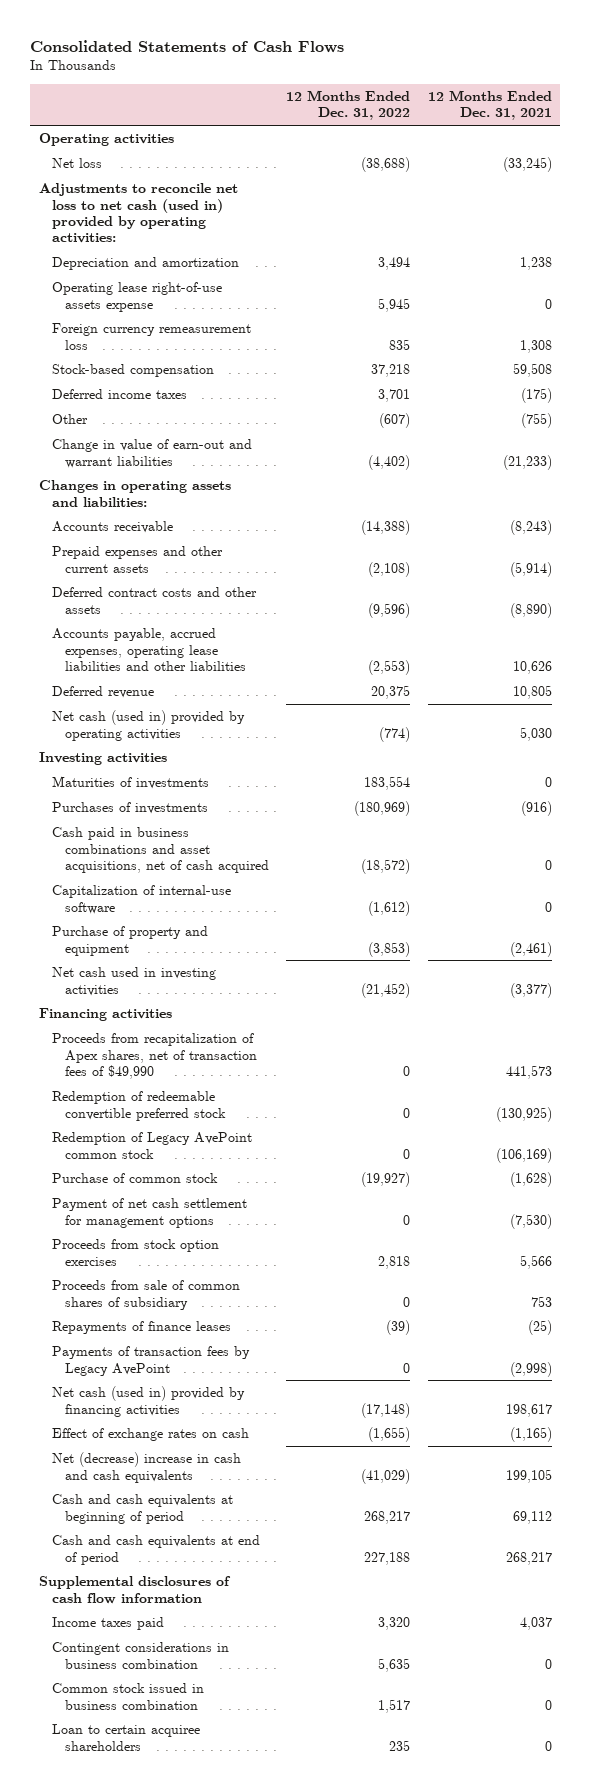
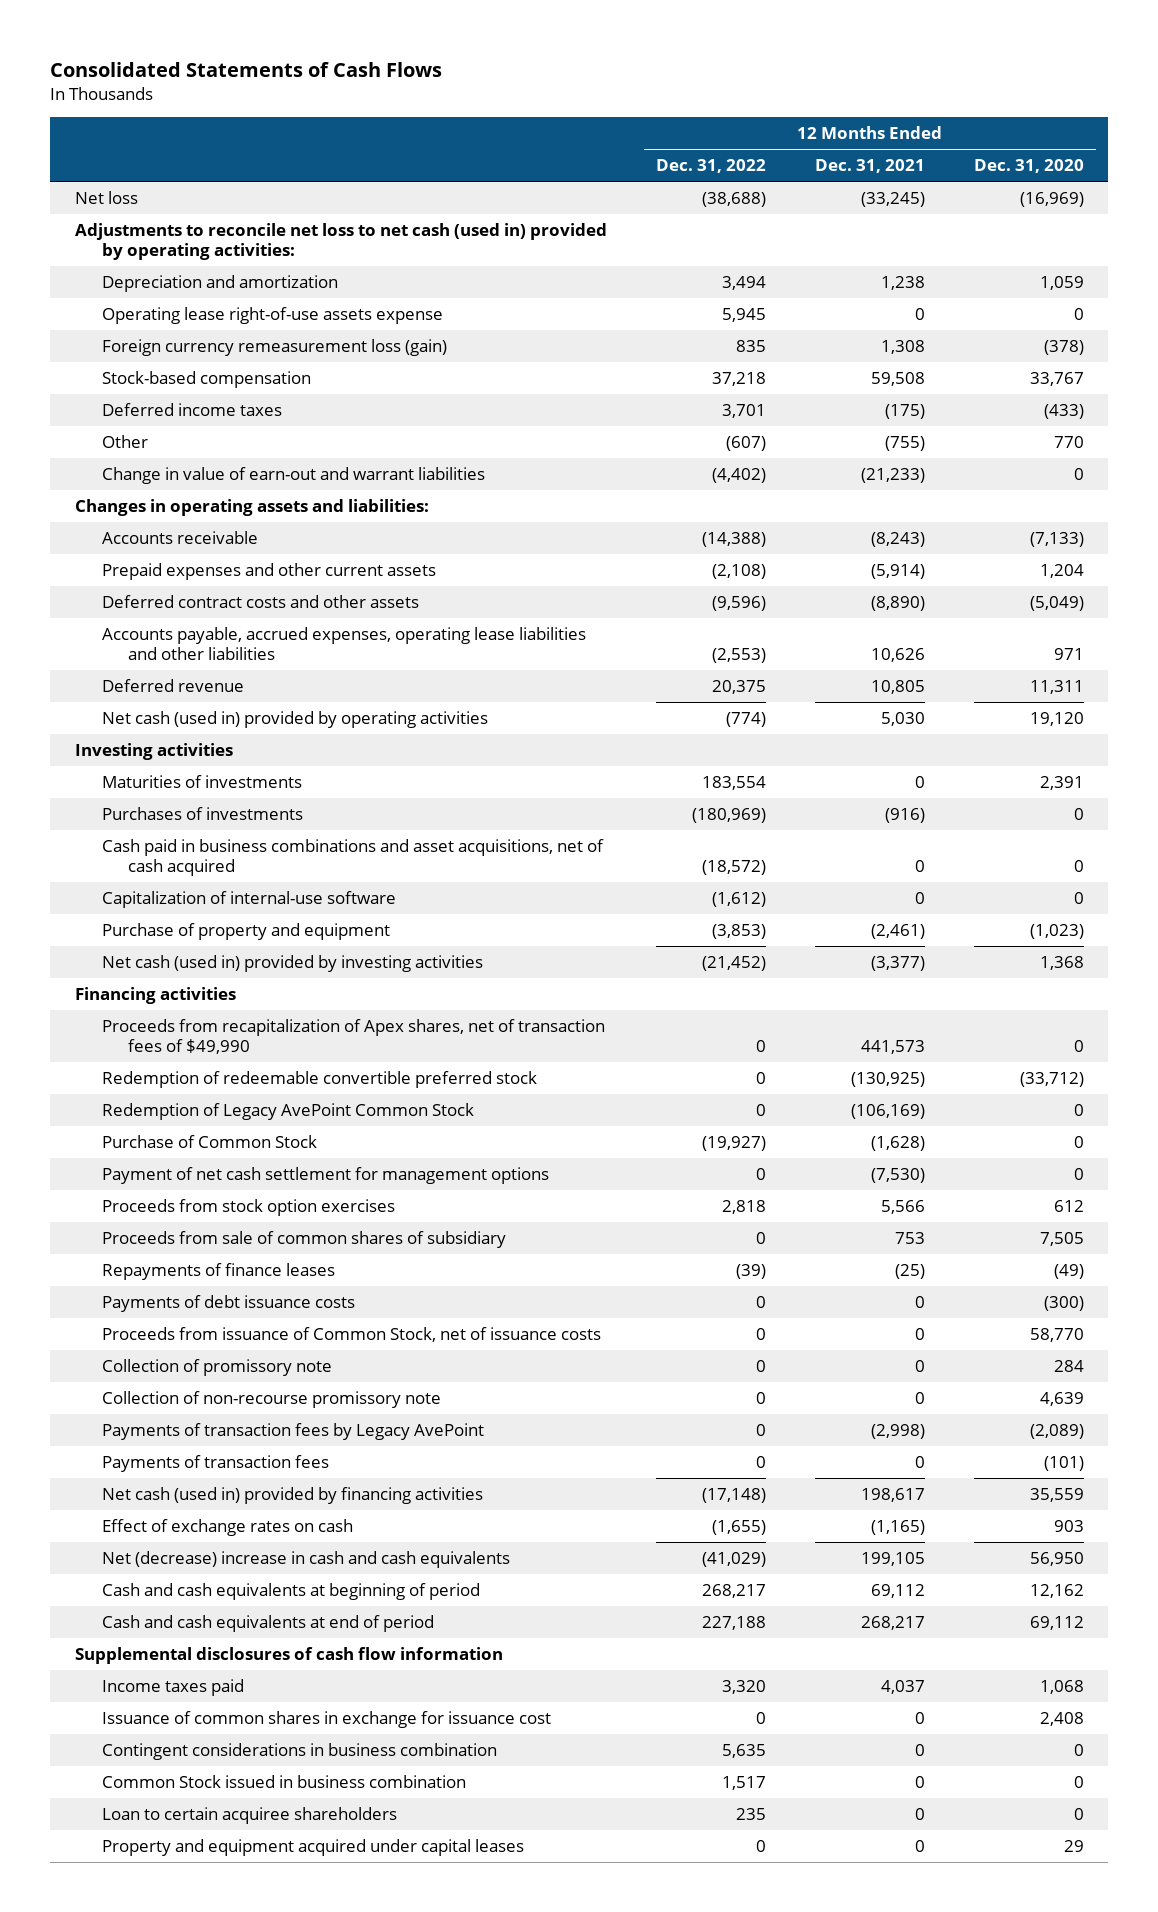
- | 12 Months Ended Dec. 31, 2022 | 12 Months Ended Dec. 31, 2021
+ | 12 Months Ended Dec. 31, 2022 | 12 Months Ended Dec. 31, 2021 | 12 Months Ended Dec. 31, 2020
- Operating activities
- Foreign currency remeasurement loss | 835 | 1,308
+ Foreign currency remeasurement loss (gain) | 835 | 1,308 | (378)
- Net cash used in investing activities | (21,452) | (3,377)
+ Net cash (used in) provided by investing activities | (21,452) | (3,377) | 1,368
- Redemption of Legacy AvePoint common stock | 0 | (106,169)
- Purchase of common stock | (19,927) | (1,628)
+ Redemption of Legacy AvePoint Common Stock | 0 | (106,169) | 0
+ Purchase of Common Stock | (19,927) | (1,628) | 0
+ Payments of debt issuance costs | 0 | 0 | (300)
+ Proceeds from issuance of Common Stock, net of issuance costs | 0 | 0 | 58,770
+ Collection of promissory note | 0 | 0 | 284
+ Collection of non-recourse promissory note | 0 | 0 | 4,639
+ Payments of transaction fees | 0 | 0 | (101)
+ Issuance of common shares in exchange for issuance cost | 0 | 0 | 2,408
- Common stock issued in business combination | 1,517 | 0
+ Common Stock issued in business combination | 1,517 | 0 | 0
+ Property and equipment acquired under capital leases | 0 | 0 | 29

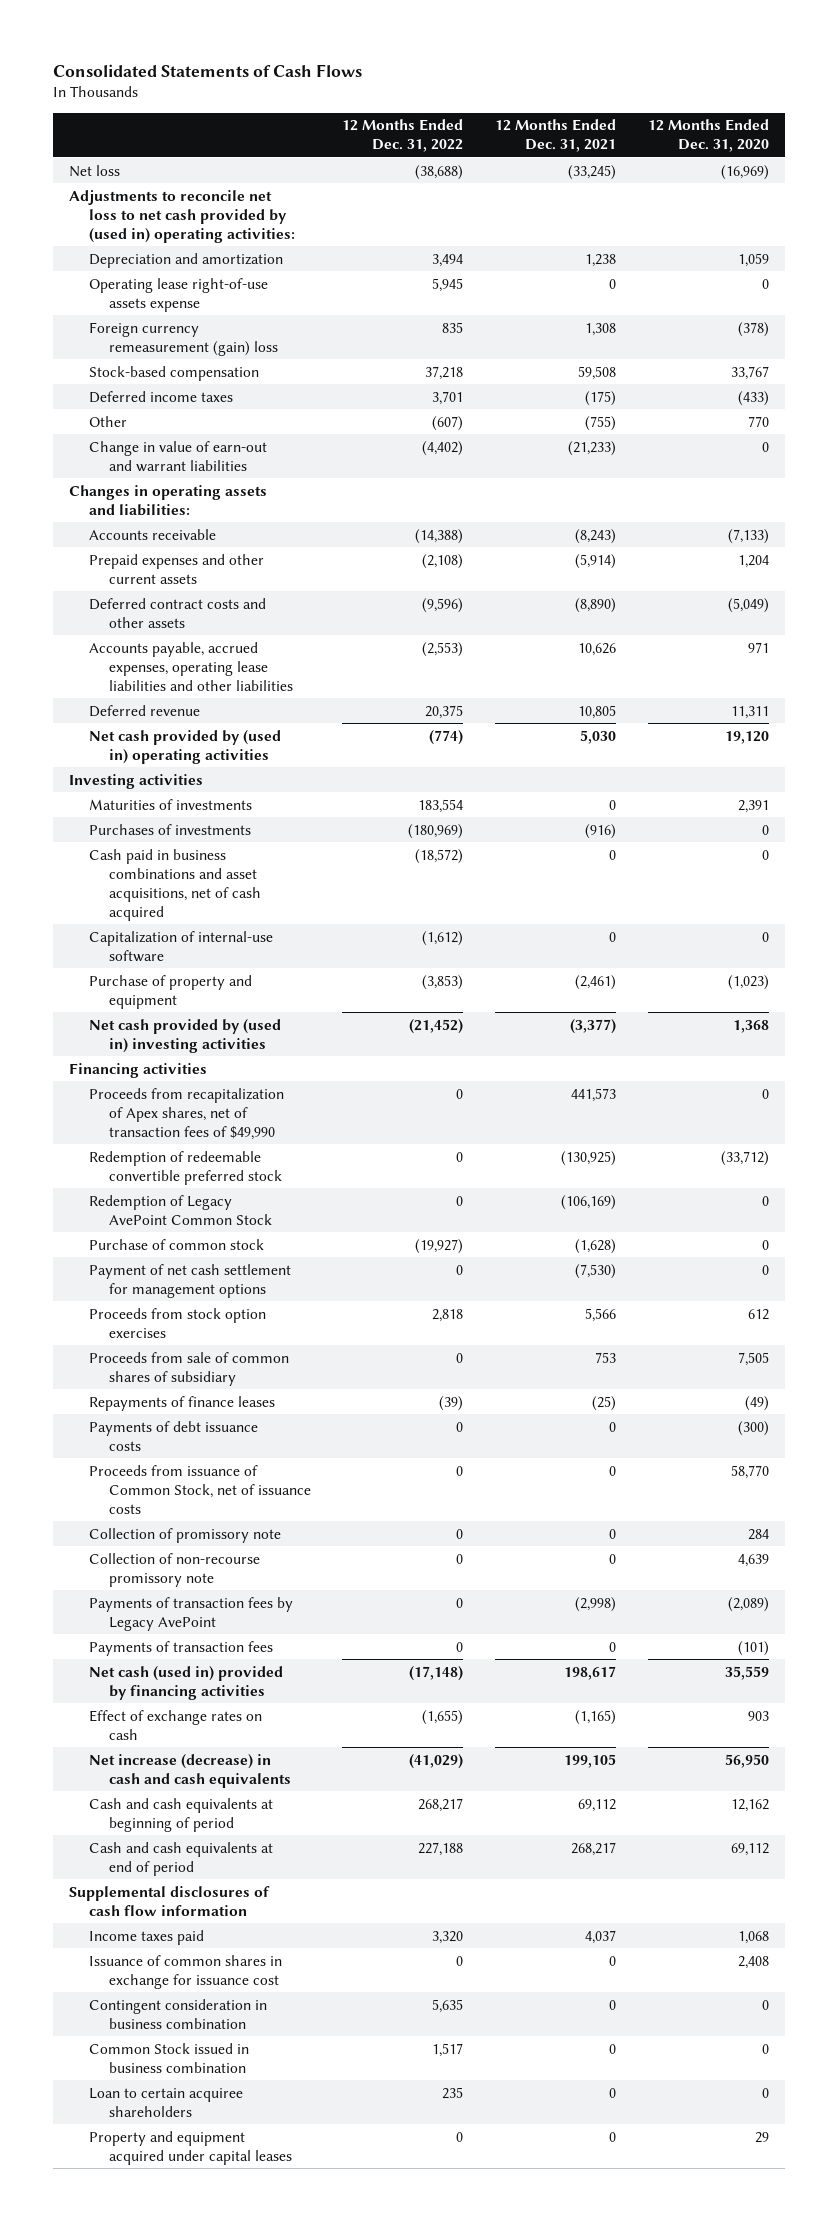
- Adjustments to reconcile net loss to net cash (used in) provided by operating activities:
+ Adjustments to reconcile net loss to net cash provided by (used in) operating activities:
- Foreign currency remeasurement loss (gain) | 835 | 1,308 | (378)
+ Foreign currency remeasurement (gain) loss | 835 | 1,308 | (378)
- Net cash (used in) provided by operating activities | (774) | 5,030 | 19,120
+ Net cash provided by (used in) operating activities | (774) | 5,030 | 19,120
- Net cash (used in) provided by investing activities | (21,452) | (3,377) | 1,368
+ Net cash provided by (used in) investing activities | (21,452) | (3,377) | 1,368
- Purchase of Common Stock | (19,927) | (1,628) | 0
+ Purchase of common stock | (19,927) | (1,628) | 0
- Net (decrease) increase in cash and cash equivalents | (41,029) | 199,105 | 56,950
+ Net increase (decrease) in cash and cash equivalents | (41,029) | 199,105 | 56,950
- Contingent considerations in business combination | 5,635 | 0 | 0
+ Contingent consideration in business combination | 5,635 | 0 | 0

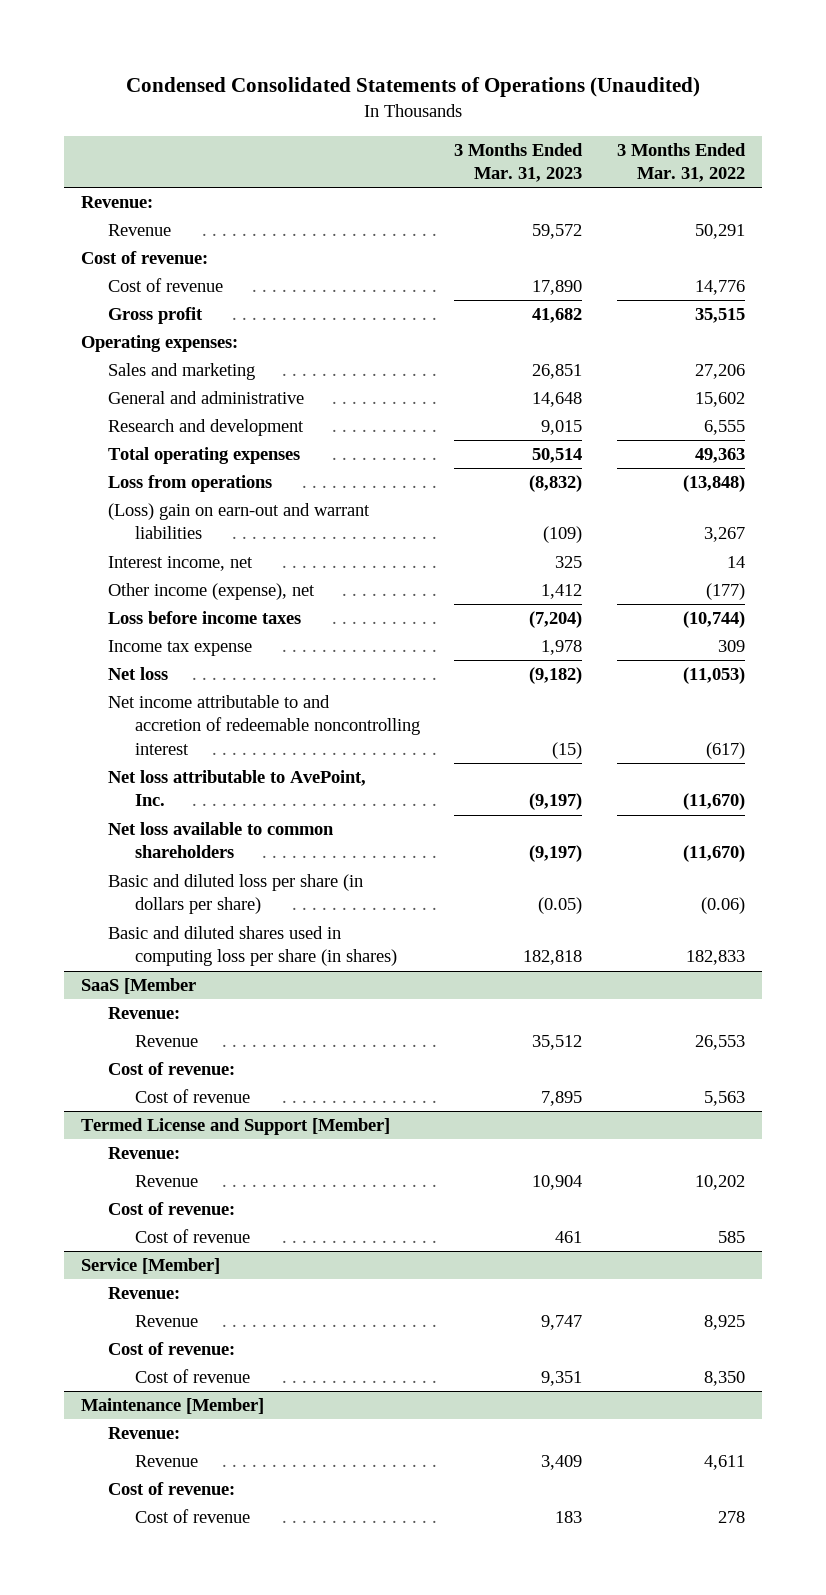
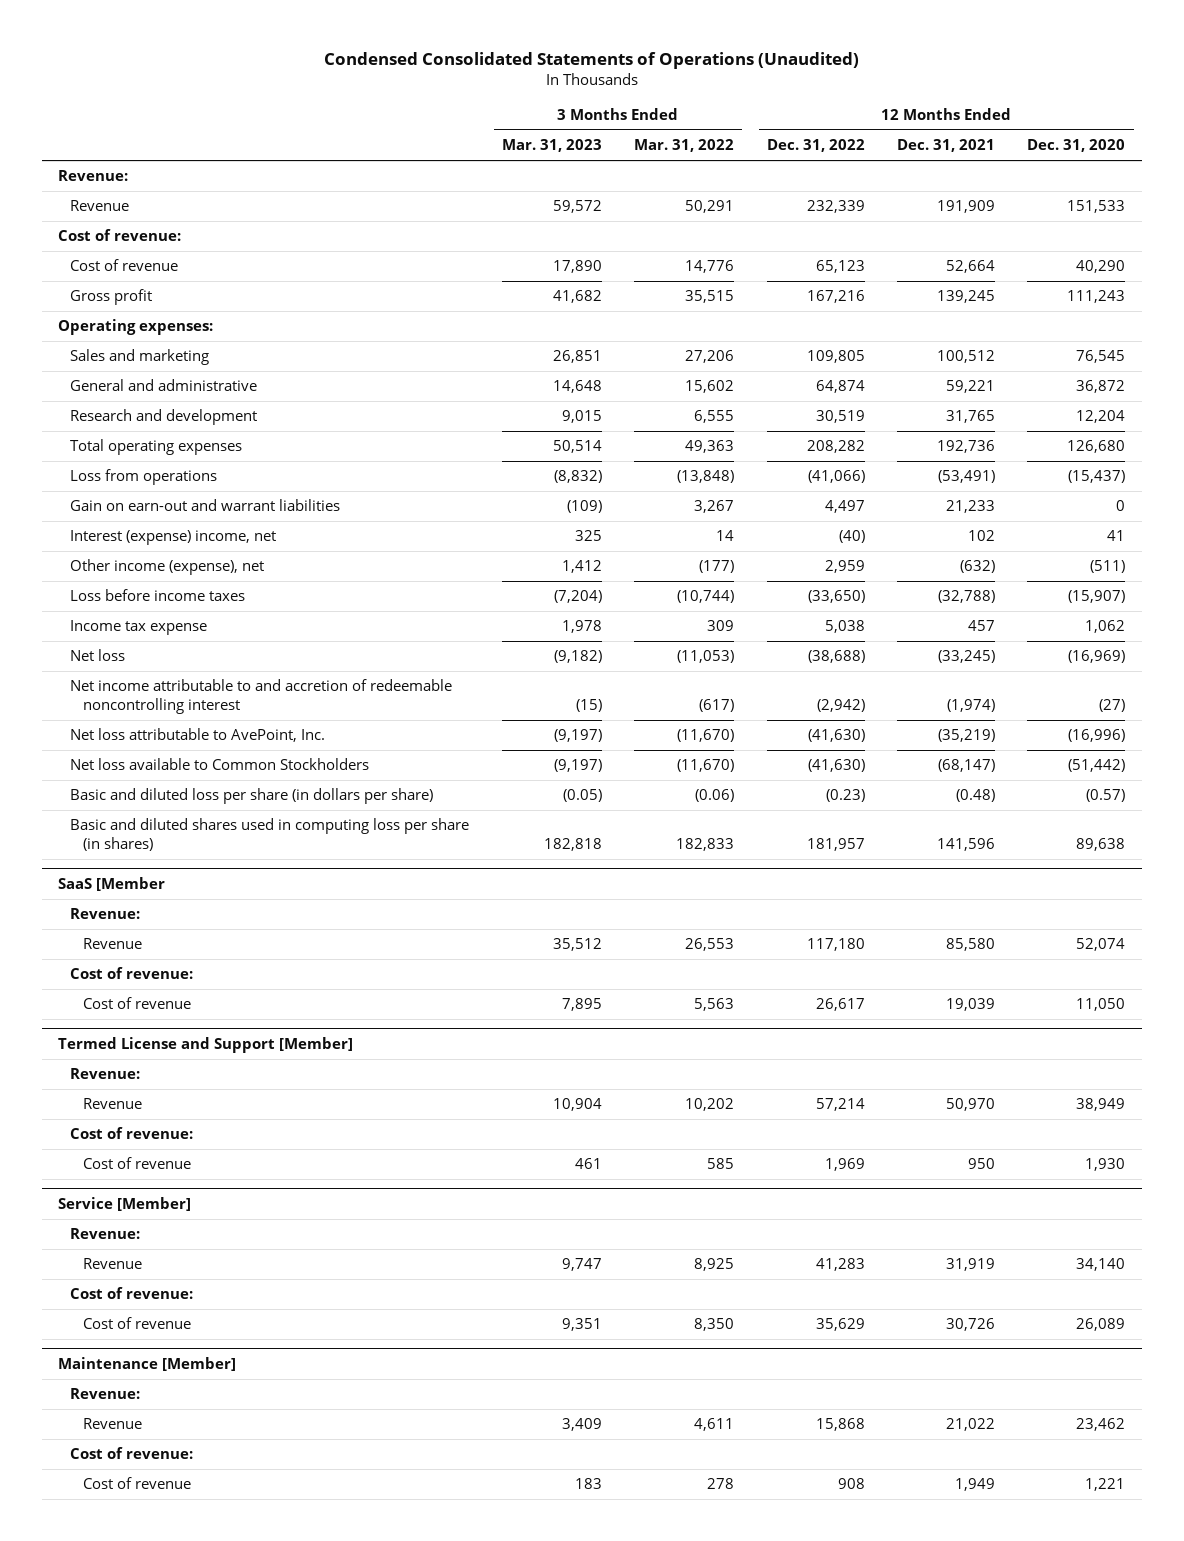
- | 3 Months Ended Mar. 31, 2023 | 3 Months Ended Mar. 31, 2022
+ | 3 Months Ended Mar. 31, 2023 | 3 Months Ended Mar. 31, 2022 | 12 Months Ended Dec. 31, 2022 | 12 Months Ended Dec. 31, 2021 | 12 Months Ended Dec. 31, 2020
- (Loss) gain on earn-out and warrant liabilities | (109) | 3,267
- Interest income, net | 325 | 14
+ Gain on earn-out and warrant liabilities | (109) | 3,267 | 4,497 | 21,233 | 0
+ Interest (expense) income, net | 325 | 14 | (40) | 102 | 41
- Net loss available to common shareholders | (9,197) | (11,670)
+ Net loss available to Common Stockholders | (9,197) | (11,670) | (41,630) | (68,147) | (51,442)

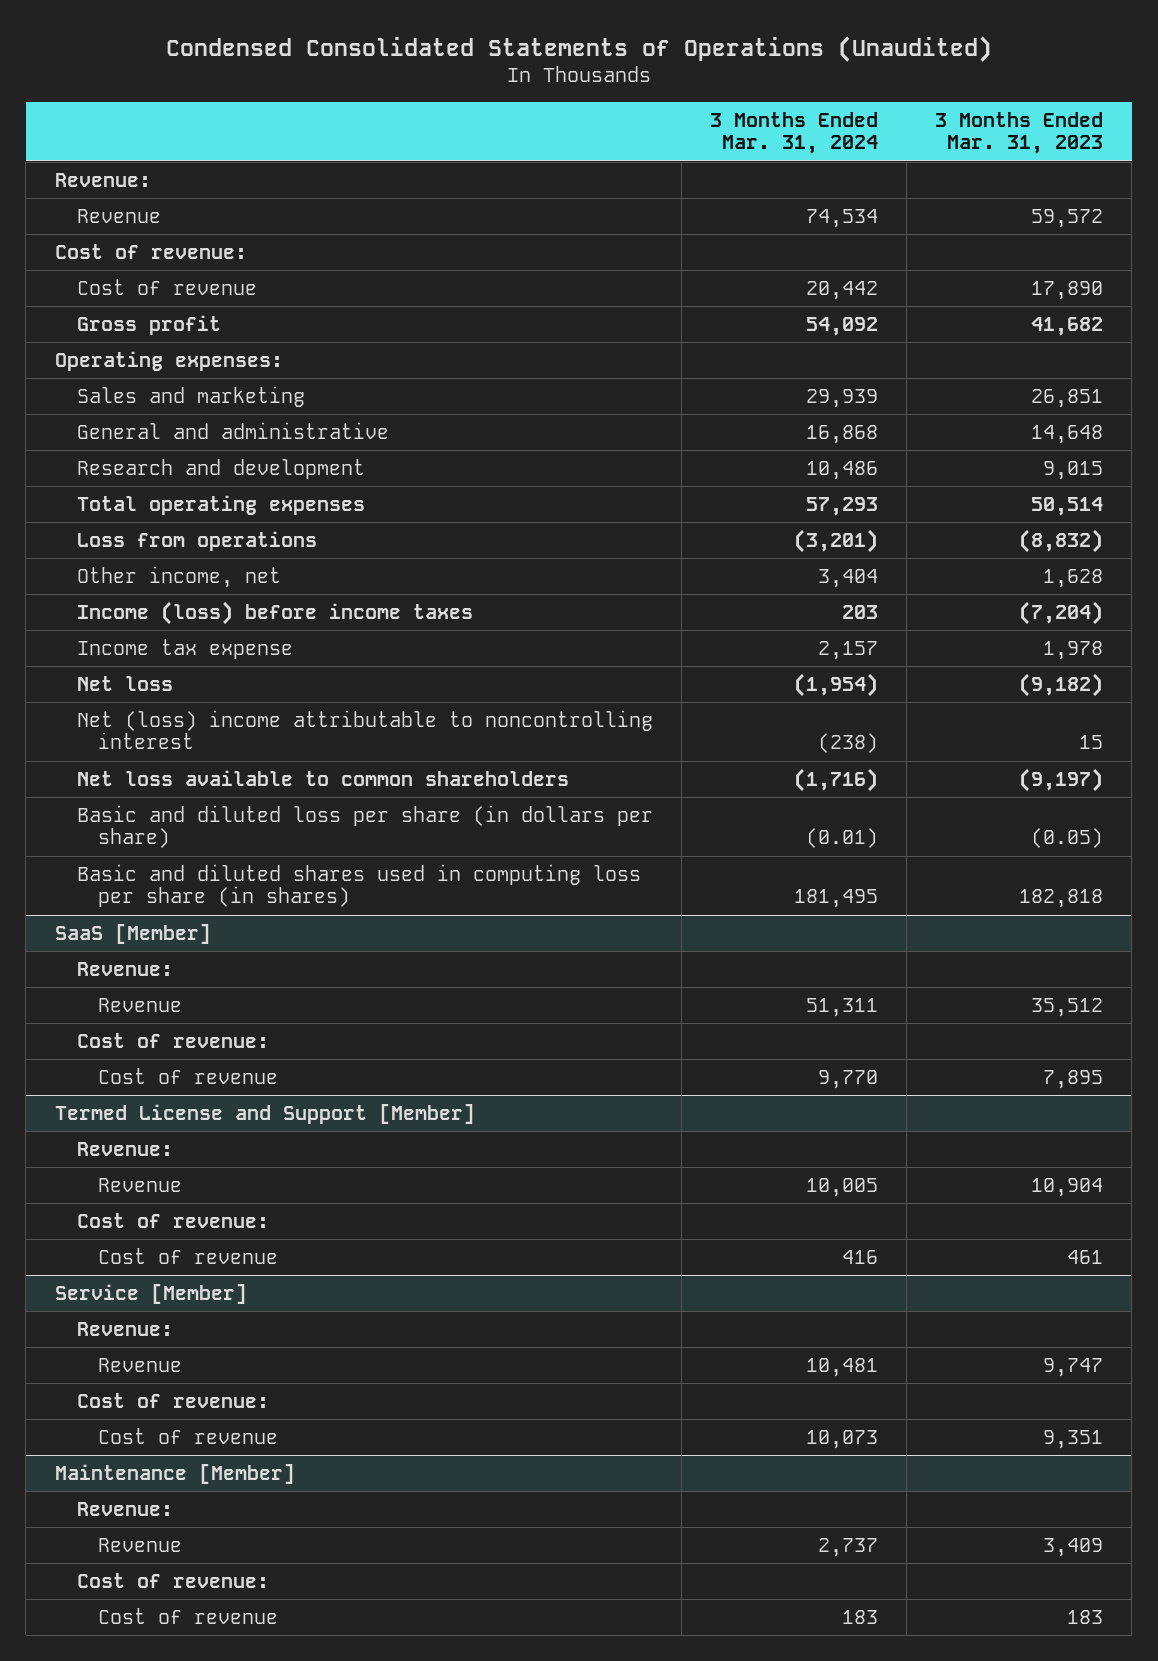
- | 3 Months Ended Mar. 31, 2023 | 3 Months Ended Mar. 31, 2022 | 12 Months Ended Dec. 31, 2022 | 12 Months Ended Dec. 31, 2021 | 12 Months Ended Dec. 31, 2020
+ | 3 Months Ended Mar. 31, 2024 | 3 Months Ended Mar. 31, 2023
- Gain on earn-out and warrant liabilities | (109) | 3,267 | 4,497 | 21,233 | 0
- Interest (expense) income, net | 325 | 14 | (40) | 102 | 41
- Other income (expense), net | 1,412 | (177) | 2,959 | (632) | (511)
- Loss before income taxes | (7,204) | (10,744) | (33,650) | (32,788) | (15,907)
+ Other income, net | 3,404 | 1,628
+ Income (loss) before income taxes | 203 | (7,204)
- Net income attributable to and accretion of redeemable noncontrolling interest | (15) | (617) | (2,942) | (1,974) | (27)
- Net loss attributable to AvePoint, Inc. | (9,197) | (11,670) | (41,630) | (35,219) | (16,996)
- Net loss available to Common Stockholders | (9,197) | (11,670) | (41,630) | (68,147) | (51,442)
+ Net (loss) income attributable to noncontrolling interest | (238) | 15
+ Net loss available to common shareholders | (1,716) | (9,197)
- SaaS [Member
+ SaaS [Member]

